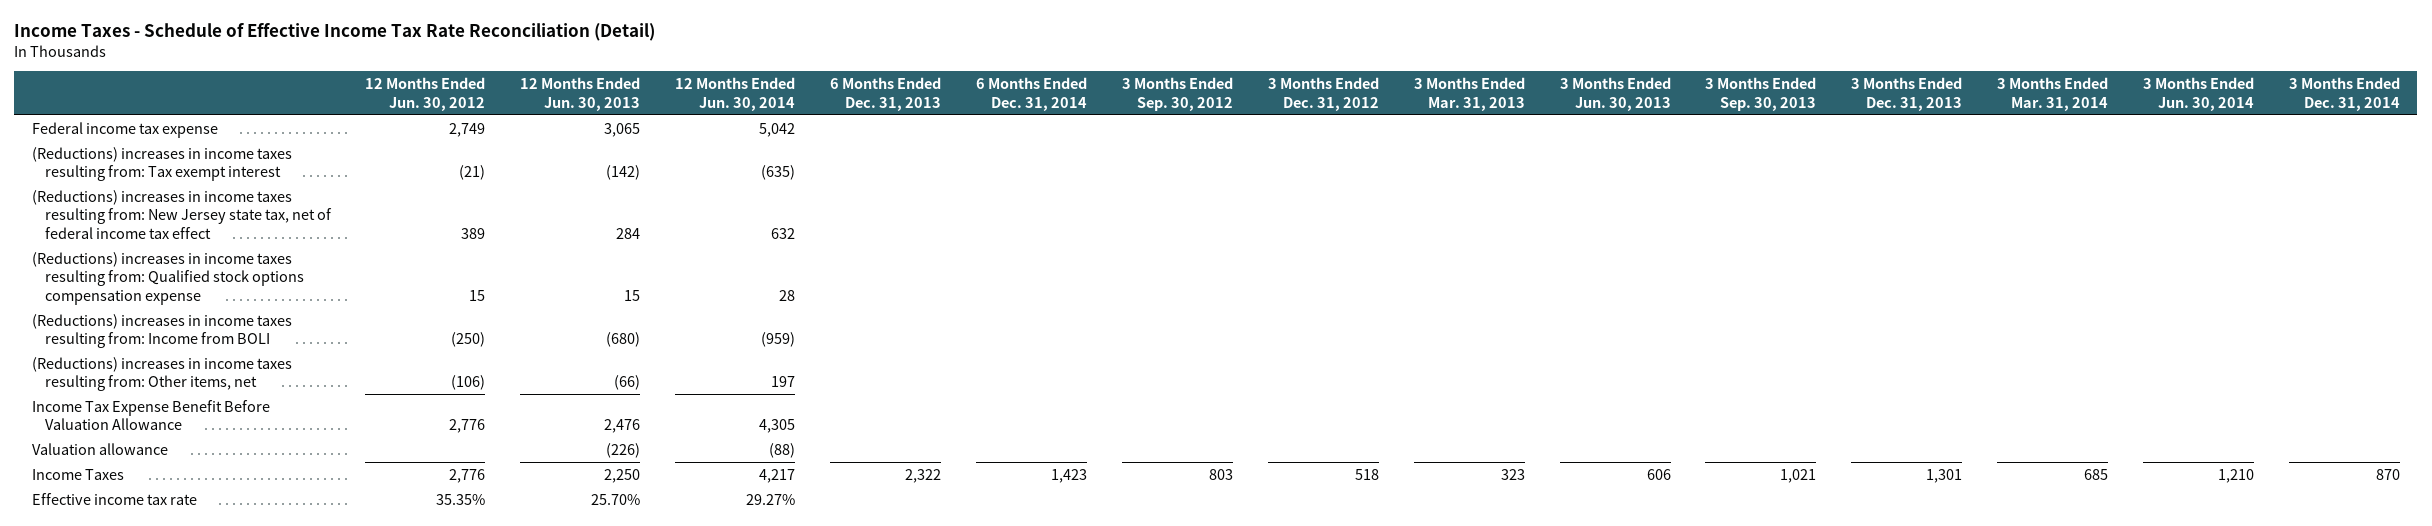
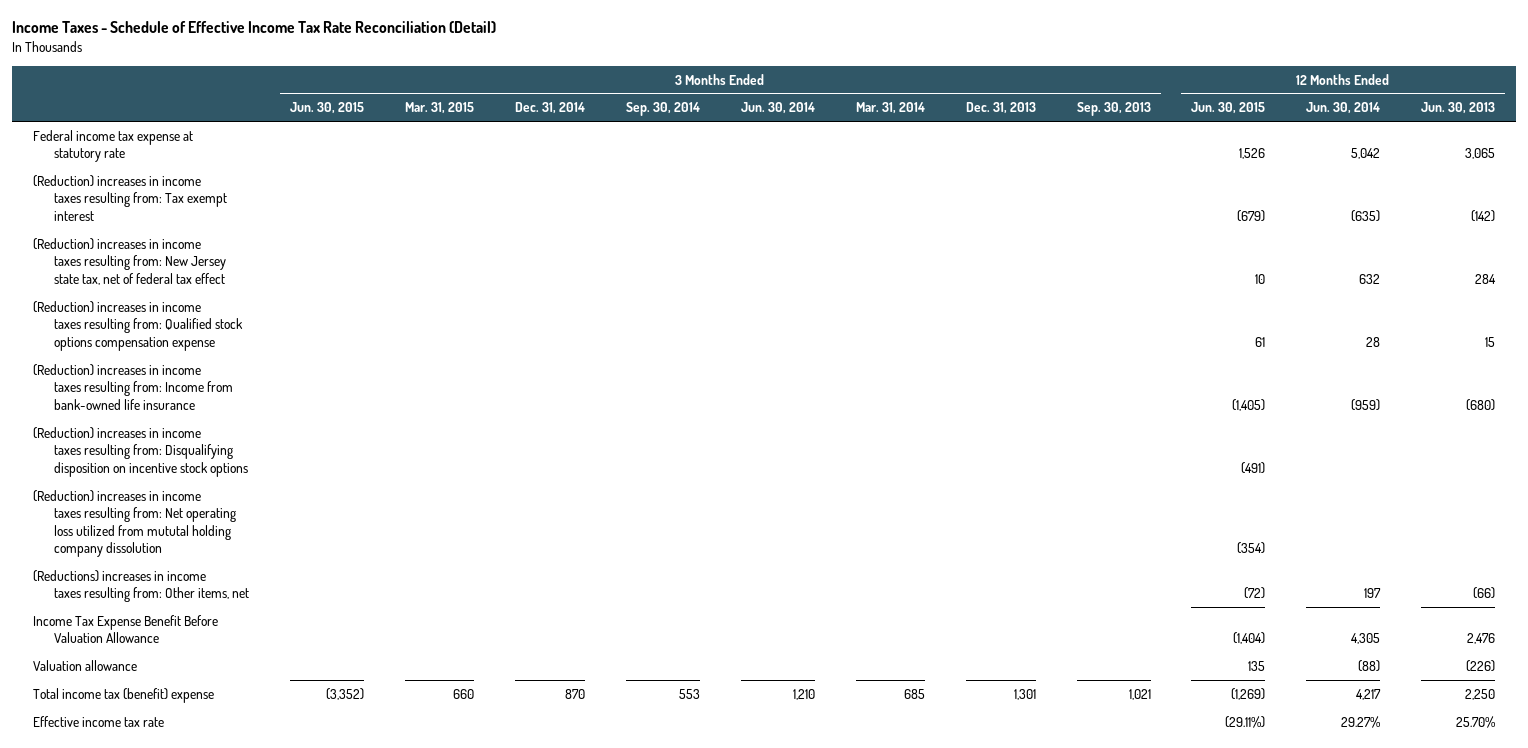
- | 12 Months Ended Jun. 30, 2012 | 12 Months Ended Jun. 30, 2013 | 12 Months Ended Jun. 30, 2014 | 6 Months Ended Dec. 31, 2013 | 6 Months Ended Dec. 31, 2014 | 3 Months Ended Sep. 30, 2012 | 3 Months Ended Dec. 31, 2012 | 3 Months Ended Mar. 31, 2013 | 3 Months Ended Jun. 30, 2013 | 3 Months Ended Sep. 30, 2013 | 3 Months Ended Dec. 31, 2013 | 3 Months Ended Mar. 31, 2014 | 3 Months Ended Jun. 30, 2014 | 3 Months Ended Dec. 31, 2014
+ | 3 Months Ended Jun. 30, 2015 | 3 Months Ended Mar. 31, 2015 | 3 Months Ended Dec. 31, 2014 | 3 Months Ended Sep. 30, 2014 | 3 Months Ended Jun. 30, 2014 | 3 Months Ended Mar. 31, 2014 | 3 Months Ended Dec. 31, 2013 | 3 Months Ended Sep. 30, 2013 | 12 Months Ended Jun. 30, 2015 | 12 Months Ended Jun. 30, 2014 | 12 Months Ended Jun. 30, 2013
- Federal income tax expense | 2,749 | 3,065 | 5,042 | | | | | | | | | | |
- (Reductions) increases in income taxes resulting from: Tax exempt interest | (21) | (142) | (635) | | | | | | | | | | |
- (Reductions) increases in income taxes resulting from: New Jersey state tax, net of federal income tax effect | 389 | 284 | 632 | | | | | | | | | | |
- (Reductions) increases in income taxes resulting from: Qualified stock options compensation expense | 15 | 15 | 28 | | | | | | | | | | |
- (Reductions) increases in income taxes resulting from: Income from BOLI | (250) | (680) | (959) | | | | | | | | | | |
+ Federal income tax expense at statutory rate | | | | | | | | | 1,526 | 5,042 | 3,065
+ (Reduction) increases in income taxes resulting from: Tax exempt interest | | | | | | | | | (679) | (635) | (142)
+ (Reduction) increases in income taxes resulting from: New Jersey state tax, net of federal tax effect | | | | | | | | | 10 | 632 | 284
+ (Reduction) increases in income taxes resulting from: Qualified stock options compensation expense | | | | | | | | | 61 | 28 | 15
+ (Reduction) increases in income taxes resulting from: Income from bank-owned life insurance | | | | | | | | | (1,405) | (959) | (680)
+ (Reduction) increases in income taxes resulting from: Disqualifying disposition on incentive stock options | | | | | | | | | (491) | |
+ (Reduction) increases in income taxes resulting from: Net operating loss utilized from mututal holding company dissolution | | | | | | | | | (354) | |
- Income Taxes | 2,776 | 2,250 | 4,217 | 2,322 | 1,423 | 803 | 518 | 323 | 606 | 1,021 | 1,301 | 685 | 1,210 | 870
+ Total income tax (benefit) expense | (3,352) | 660 | 870 | 553 | 1,210 | 685 | 1,301 | 1,021 | (1,269) | 4,217 | 2,250

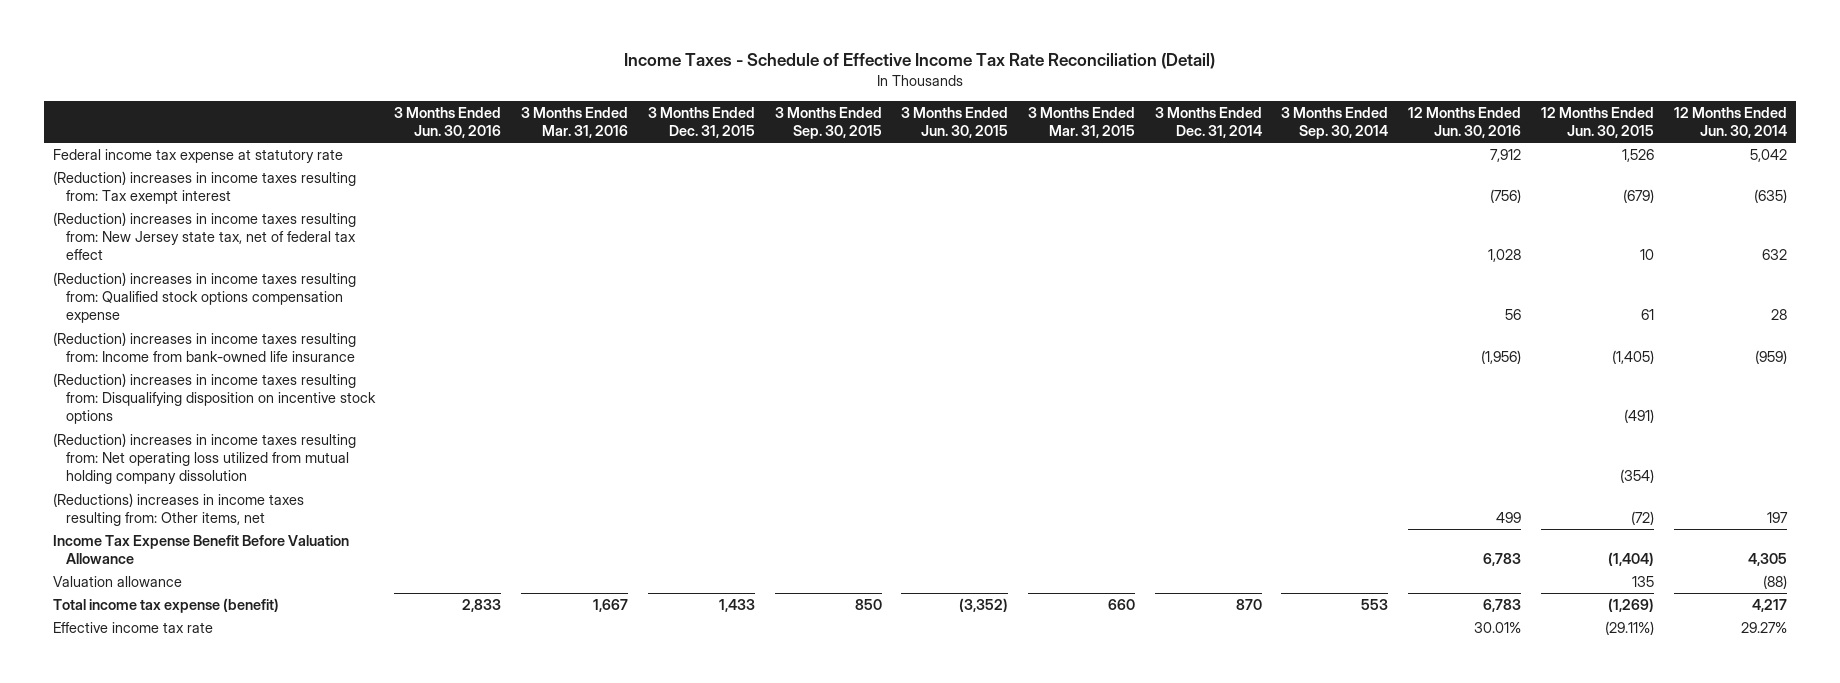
- | 3 Months Ended Jun. 30, 2015 | 3 Months Ended Mar. 31, 2015 | 3 Months Ended Dec. 31, 2014 | 3 Months Ended Sep. 30, 2014 | 3 Months Ended Jun. 30, 2014 | 3 Months Ended Mar. 31, 2014 | 3 Months Ended Dec. 31, 2013 | 3 Months Ended Sep. 30, 2013 | 12 Months Ended Jun. 30, 2015 | 12 Months Ended Jun. 30, 2014 | 12 Months Ended Jun. 30, 2013
+ | 3 Months Ended Jun. 30, 2016 | 3 Months Ended Mar. 31, 2016 | 3 Months Ended Dec. 31, 2015 | 3 Months Ended Sep. 30, 2015 | 3 Months Ended Jun. 30, 2015 | 3 Months Ended Mar. 31, 2015 | 3 Months Ended Dec. 31, 2014 | 3 Months Ended Sep. 30, 2014 | 12 Months Ended Jun. 30, 2016 | 12 Months Ended Jun. 30, 2015 | 12 Months Ended Jun. 30, 2014
- (Reduction) increases in income taxes resulting from: Net operating loss utilized from mututal holding company dissolution | | | | | | | | | (354) | |
+ (Reduction) increases in income taxes resulting from: Net operating loss utilized from mutual holding company dissolution | | | | | | | | | | (354) |
- Total income tax (benefit) expense | (3,352) | 660 | 870 | 553 | 1,210 | 685 | 1,301 | 1,021 | (1,269) | 4,217 | 2,250
+ Total income tax expense (benefit) | 2,833 | 1,667 | 1,433 | 850 | (3,352) | 660 | 870 | 553 | 6,783 | (1,269) | 4,217

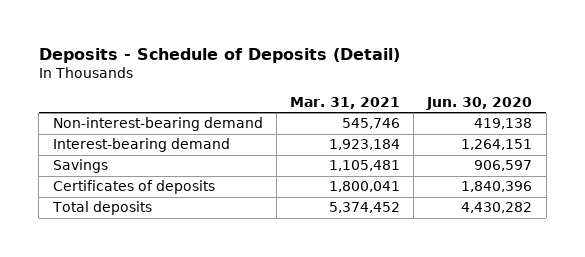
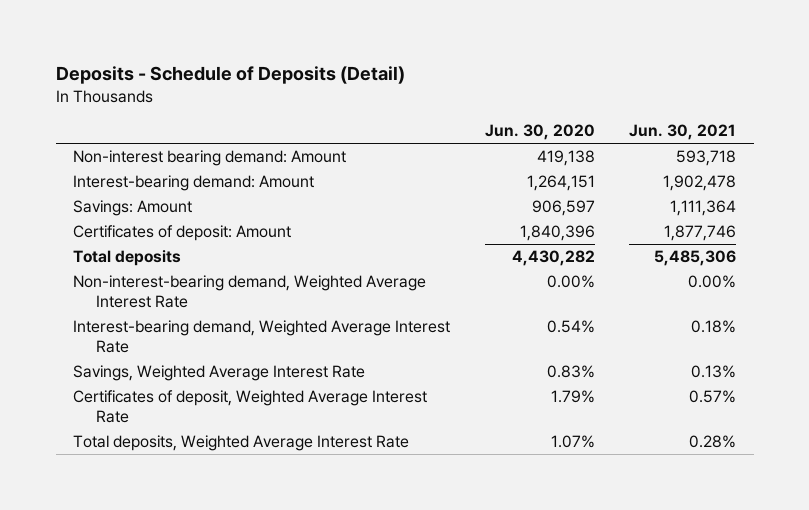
- | Mar. 31, 2021 | Jun. 30, 2020
+ | Jun. 30, 2020 | Jun. 30, 2021
- Non-interest-bearing demand | 545,746 | 419,138
- Interest-bearing demand | 1,923,184 | 1,264,151
- Savings | 1,105,481 | 906,597
- Certificates of deposits | 1,800,041 | 1,840,396
+ Non-interest bearing demand: Amount | 419,138 | 593,718
+ Interest-bearing demand: Amount | 1,264,151 | 1,902,478
+ Savings: Amount | 906,597 | 1,111,364
+ Certificates of deposit: Amount | 1,840,396 | 1,877,746
+ Non-interest-bearing demand, Weighted Average Interest Rate | 0.00% | 0.00%
+ Interest-bearing demand, Weighted Average Interest Rate | 0.54% | 0.18%
+ Savings, Weighted Average Interest Rate | 0.83% | 0.13%
+ Certificates of deposit, Weighted Average Interest Rate | 1.79% | 0.57%
+ Total deposits, Weighted Average Interest Rate | 1.07% | 0.28%

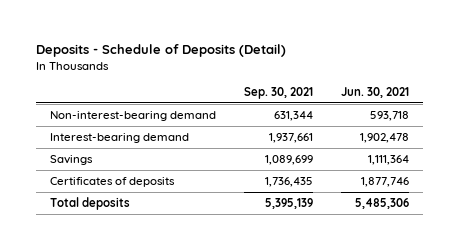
- | Jun. 30, 2020 | Jun. 30, 2021
+ | Sep. 30, 2021 | Jun. 30, 2021
- Non-interest bearing demand: Amount | 419,138 | 593,718
- Interest-bearing demand: Amount | 1,264,151 | 1,902,478
- Savings: Amount | 906,597 | 1,111,364
- Certificates of deposit: Amount | 1,840,396 | 1,877,746
+ Non-interest-bearing demand | 631,344 | 593,718
+ Interest-bearing demand | 1,937,661 | 1,902,478
+ Savings | 1,089,699 | 1,111,364
+ Certificates of deposits | 1,736,435 | 1,877,746
- Non-interest-bearing demand, Weighted Average Interest Rate | 0.00% | 0.00%
- Interest-bearing demand, Weighted Average Interest Rate | 0.54% | 0.18%
- Savings, Weighted Average Interest Rate | 0.83% | 0.13%
- Certificates of deposit, Weighted Average Interest Rate | 1.79% | 0.57%
- Total deposits, Weighted Average Interest Rate | 1.07% | 0.28%

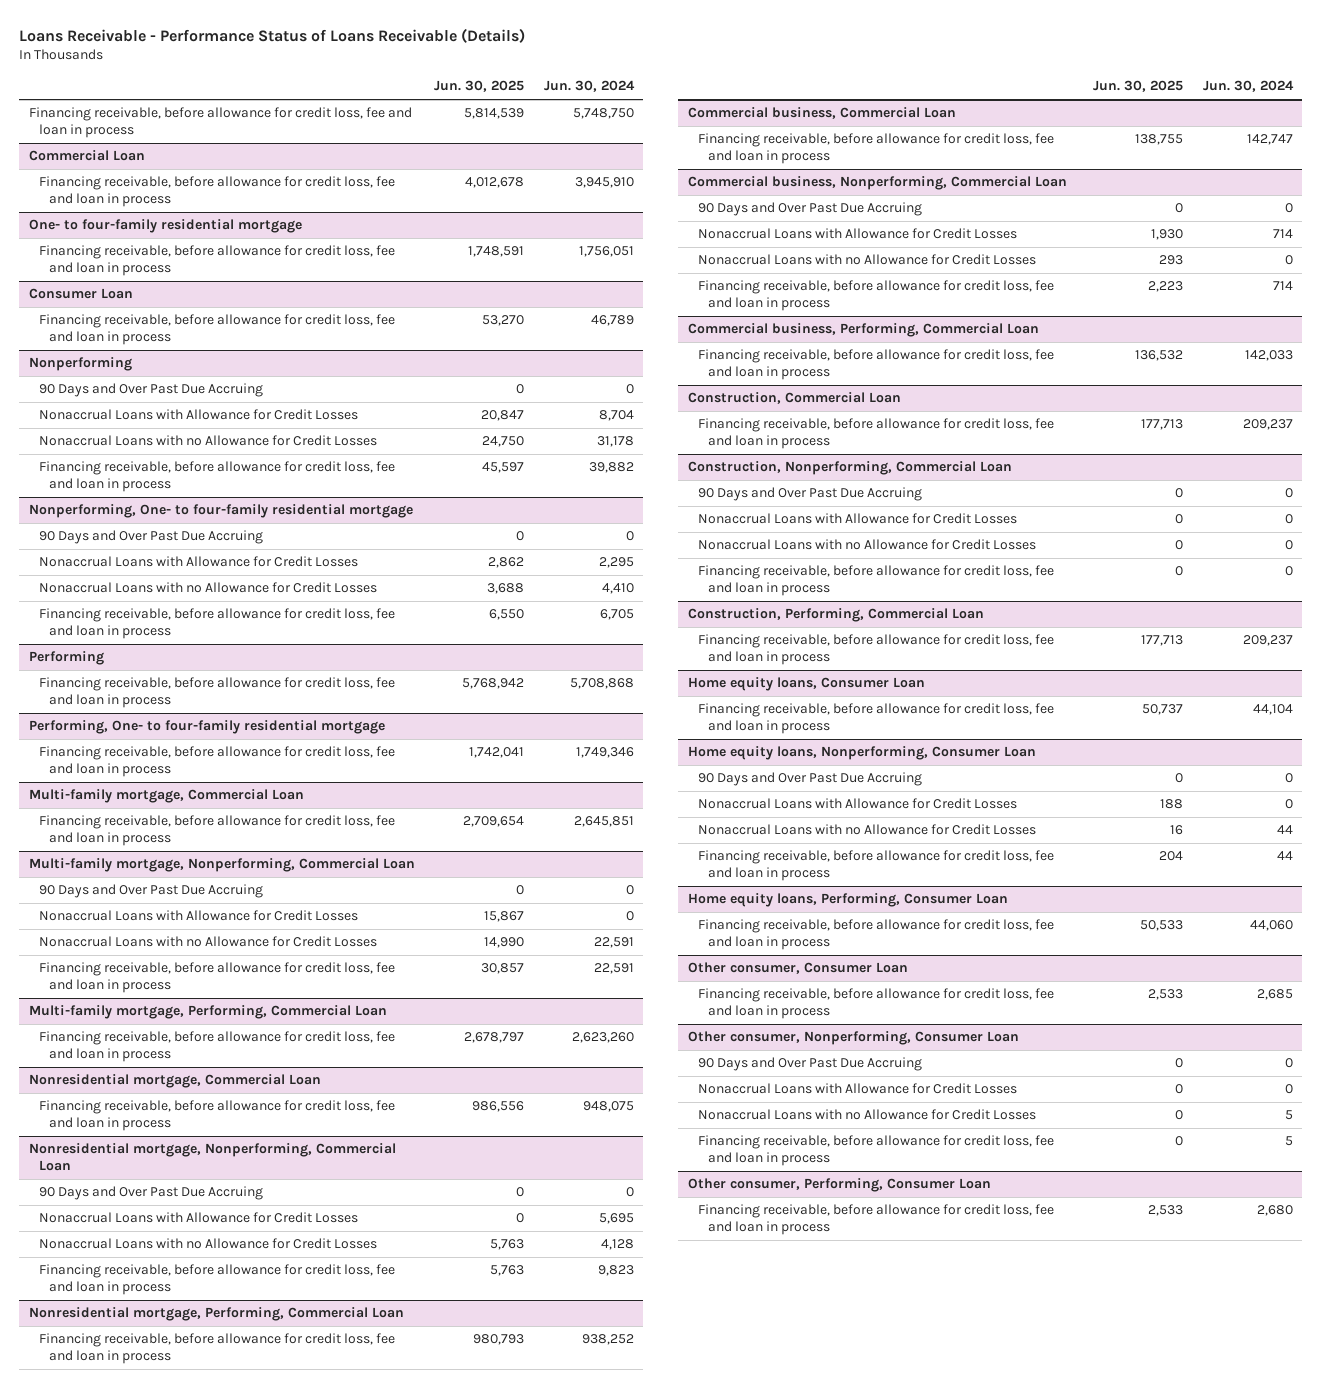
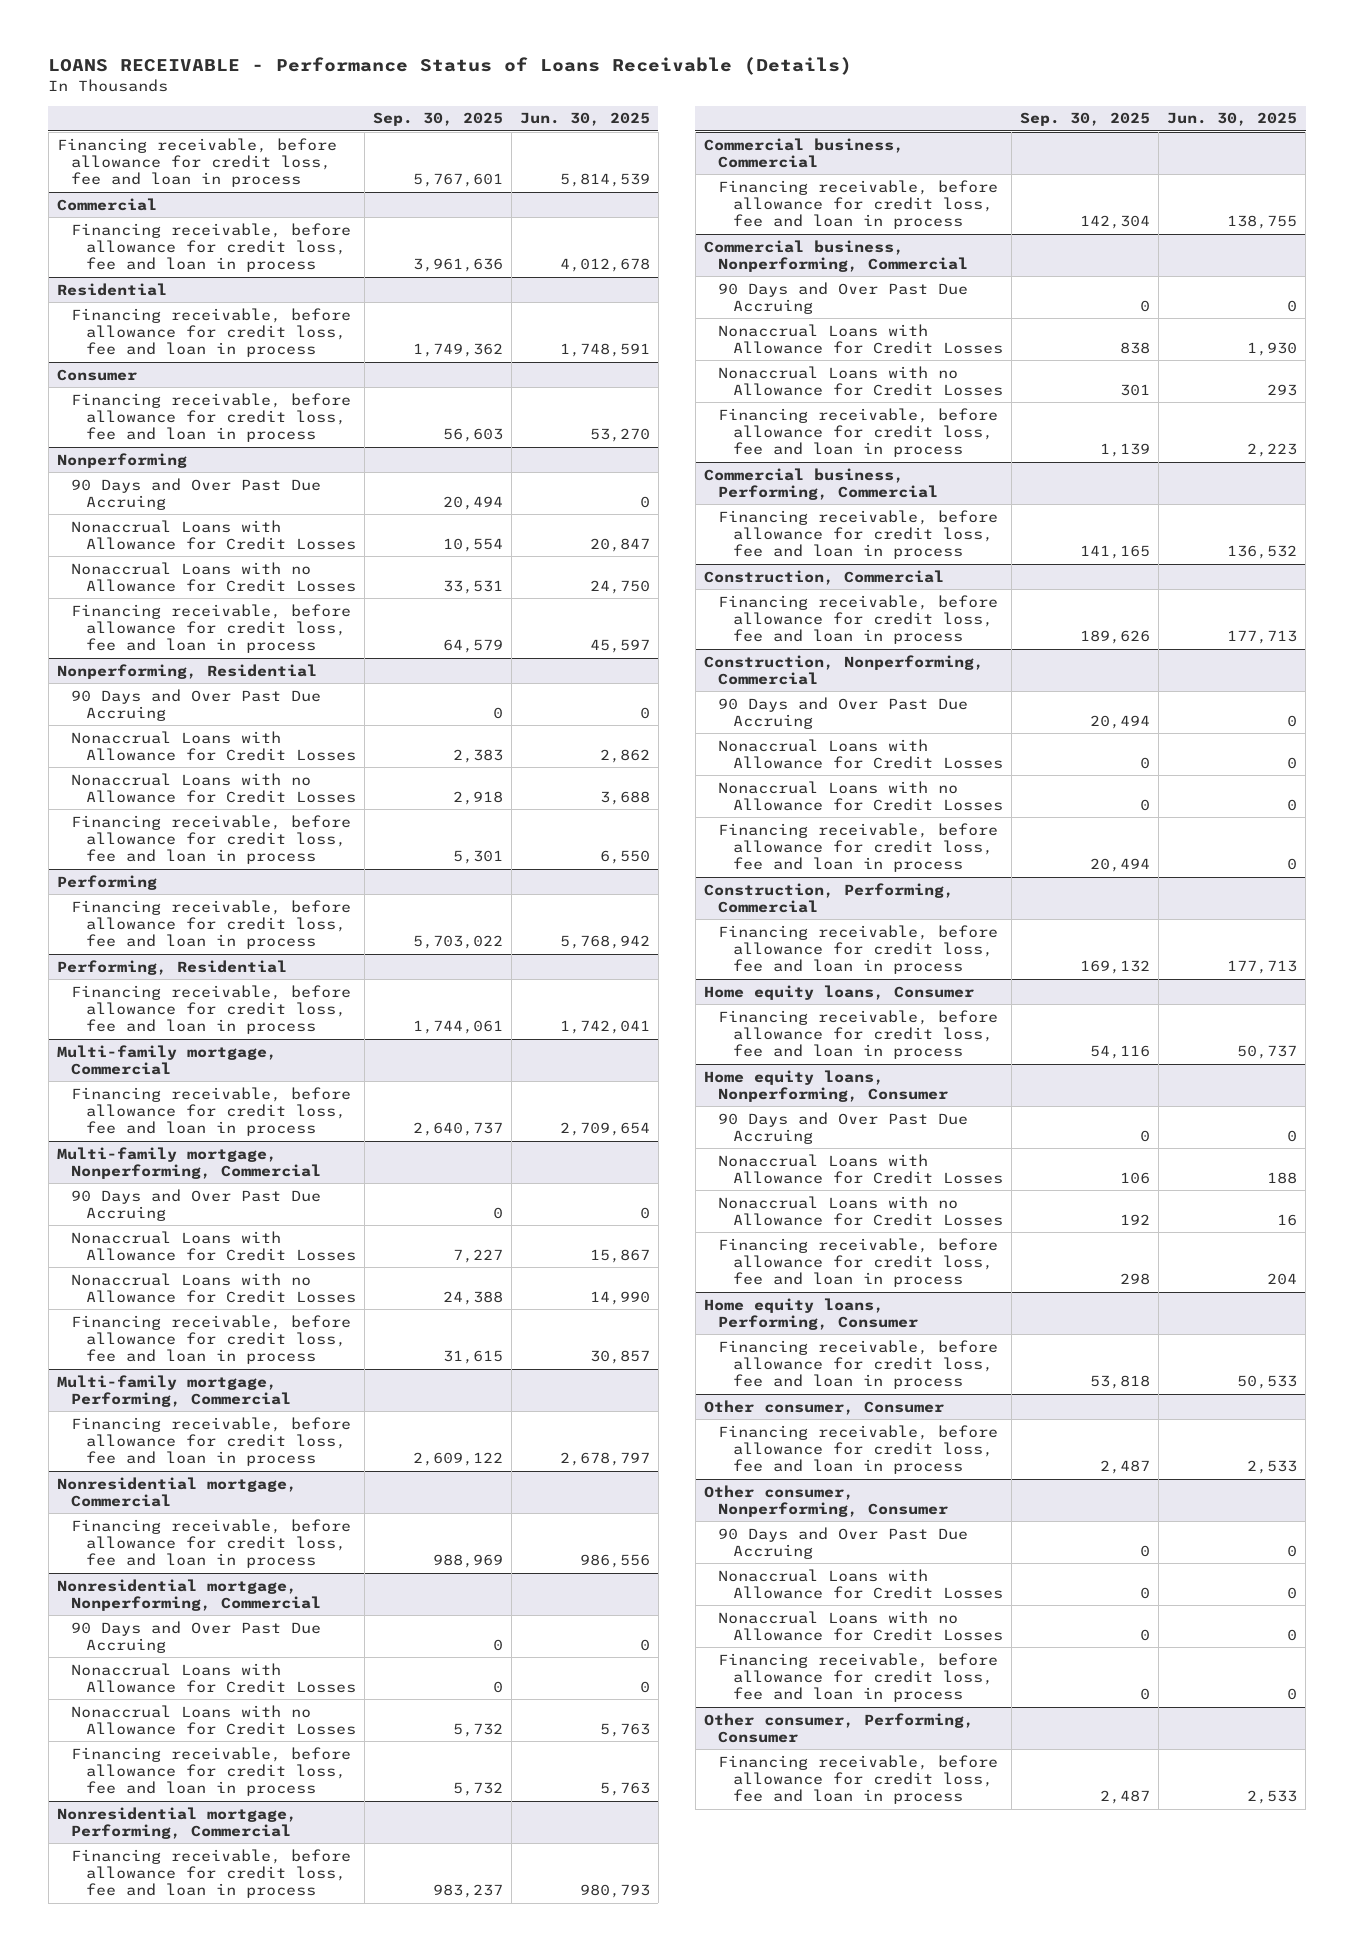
- Loans Receivable - Performance Status of Loans Receivable (Details)
+ LOANS RECEIVABLE - Performance Status of Loans Receivable (Details)
- | Jun. 30, 2025 | Jun. 30, 2024
+ | Sep. 30, 2025 | Jun. 30, 2025
- Commercial Loan
+ Commercial
- One- to four-family residential mortgage
+ Residential
- Consumer Loan
+ Consumer
- Nonperforming, One- to four-family residential mortgage
+ Nonperforming, Residential
- Performing, One- to four-family residential mortgage
+ Performing, Residential
- Multi-family mortgage, Commercial Loan
+ Multi-family mortgage, Commercial
- Multi-family mortgage, Nonperforming, Commercial Loan
+ Multi-family mortgage, Nonperforming, Commercial
- Multi-family mortgage, Performing, Commercial Loan
+ Multi-family mortgage, Performing, Commercial
- Nonresidential mortgage, Commercial Loan
+ Nonresidential mortgage, Commercial
- Nonresidential mortgage, Nonperforming, Commercial Loan
+ Nonresidential mortgage, Nonperforming, Commercial
- Nonresidential mortgage, Performing, Commercial Loan
+ Nonresidential mortgage, Performing, Commercial
- Commercial business, Commercial Loan
+ Commercial business, Commercial
- Commercial business, Nonperforming, Commercial Loan
+ Commercial business, Nonperforming, Commercial
- Commercial business, Performing, Commercial Loan
+ Commercial business, Performing, Commercial
- Construction, Commercial Loan
+ Construction, Commercial
- Construction, Nonperforming, Commercial Loan
+ Construction, Nonperforming, Commercial
- Construction, Performing, Commercial Loan
+ Construction, Performing, Commercial
- Home equity loans, Consumer Loan
+ Home equity loans, Consumer
- Home equity loans, Nonperforming, Consumer Loan
+ Home equity loans, Nonperforming, Consumer
- Home equity loans, Performing, Consumer Loan
+ Home equity loans, Performing, Consumer
- Other consumer, Consumer Loan
+ Other consumer, Consumer
- Other consumer, Nonperforming, Consumer Loan
+ Other consumer, Nonperforming, Consumer
- Other consumer, Performing, Consumer Loan
+ Other consumer, Performing, Consumer

